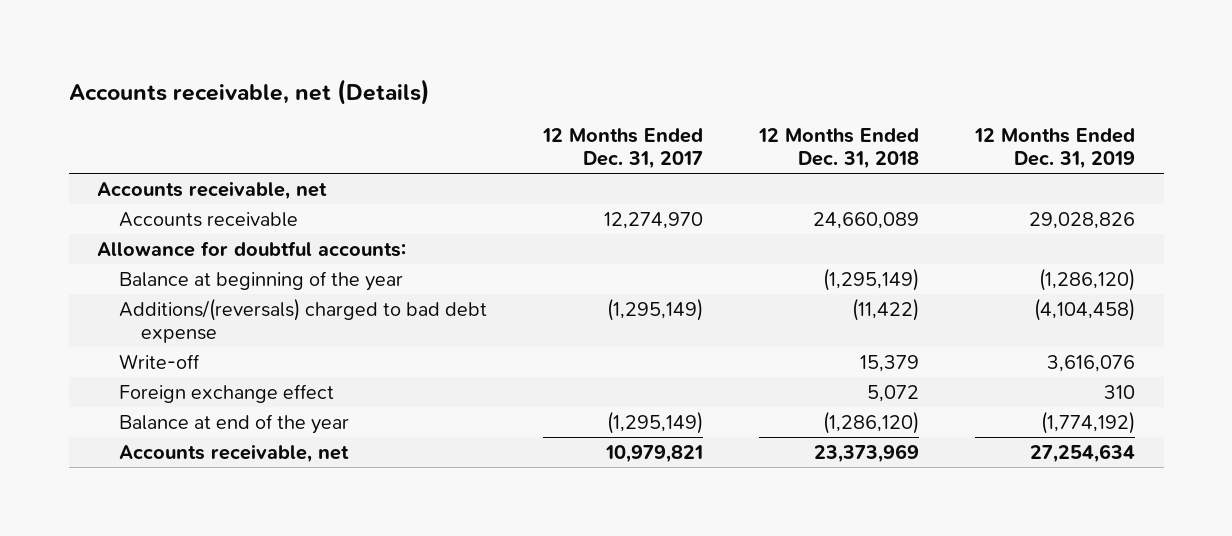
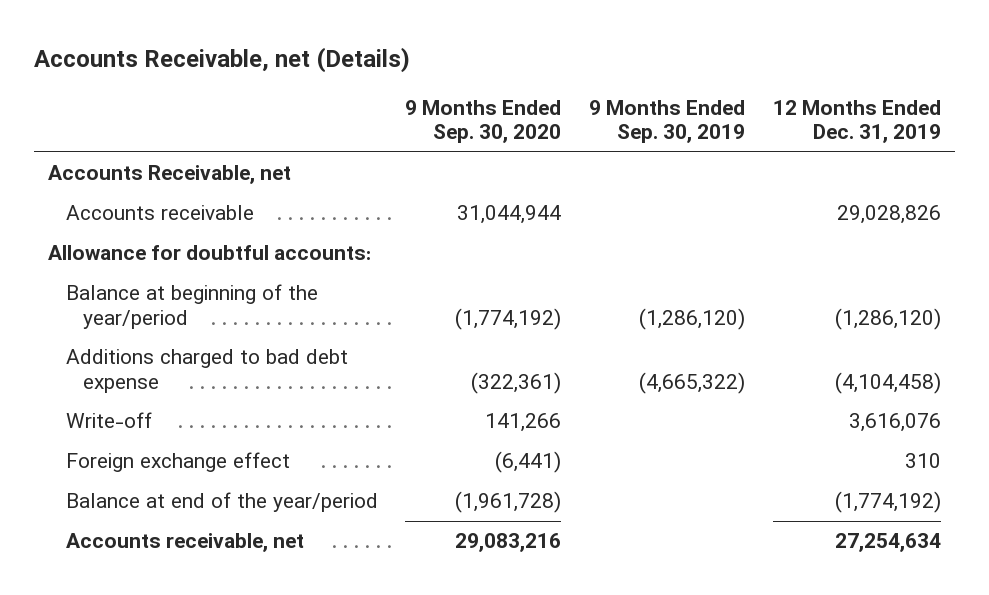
- Accounts receivable, net (Details)
+ Accounts Receivable, net (Details)
- | 12 Months Ended Dec. 31, 2017 | 12 Months Ended Dec. 31, 2018 | 12 Months Ended Dec. 31, 2019
+ | 9 Months Ended Sep. 30, 2020 | 9 Months Ended Sep. 30, 2019 | 12 Months Ended Dec. 31, 2019
- Accounts receivable, net
+ Accounts Receivable, net
- Balance at beginning of the year | | (1,295,149) | (1,286,120)
- Additions/(reversals) charged to bad debt expense | (1,295,149) | (11,422) | (4,104,458)
+ Balance at beginning of the year/period | (1,774,192) | (1,286,120) | (1,286,120)
+ Additions charged to bad debt expense | (322,361) | (4,665,322) | (4,104,458)
- Balance at end of the year | (1,295,149) | (1,286,120) | (1,774,192)
+ Balance at end of the year/period | (1,961,728) | | (1,774,192)

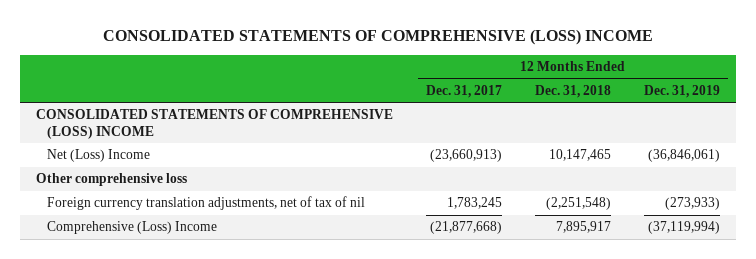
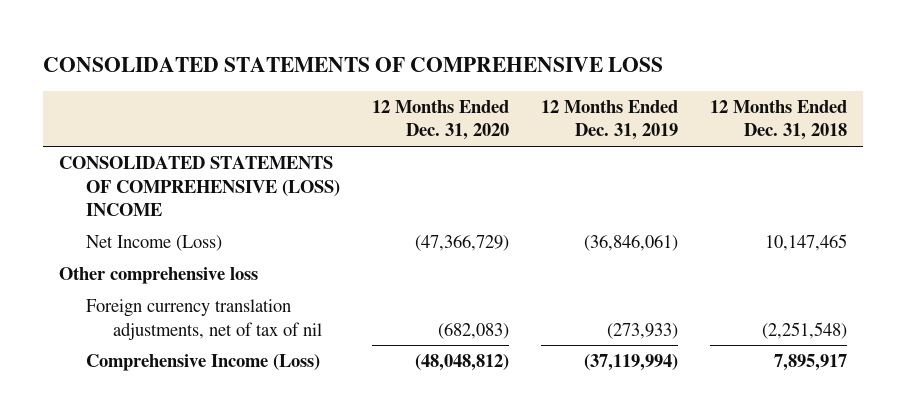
- CONSOLIDATED STATEMENTS OF COMPREHENSIVE (LOSS) INCOME
+ CONSOLIDATED STATEMENTS OF COMPREHENSIVE LOSS
- | 12 Months Ended Dec. 31, 2017 | 12 Months Ended Dec. 31, 2018 | 12 Months Ended Dec. 31, 2019
+ | 12 Months Ended Dec. 31, 2020 | 12 Months Ended Dec. 31, 2019 | 12 Months Ended Dec. 31, 2018
- Net (Loss) Income | (23,660,913) | 10,147,465 | (36,846,061)
+ Net Income (Loss) | (47,366,729) | (36,846,061) | 10,147,465
- Comprehensive (Loss) Income | (21,877,668) | 7,895,917 | (37,119,994)
+ Comprehensive Income (Loss) | (48,048,812) | (37,119,994) | 7,895,917

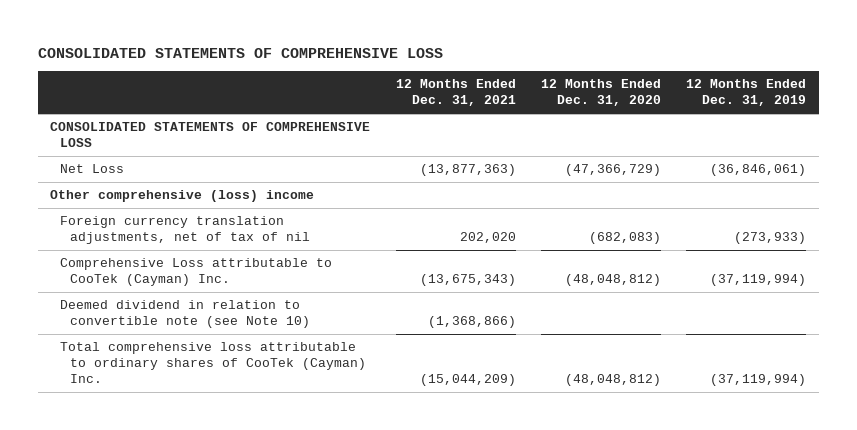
- | 12 Months Ended Dec. 31, 2020 | 12 Months Ended Dec. 31, 2019 | 12 Months Ended Dec. 31, 2018
+ | 12 Months Ended Dec. 31, 2021 | 12 Months Ended Dec. 31, 2020 | 12 Months Ended Dec. 31, 2019
- CONSOLIDATED STATEMENTS OF COMPREHENSIVE (LOSS) INCOME
- Net Income (Loss) | (47,366,729) | (36,846,061) | 10,147,465
- Other comprehensive loss
+ CONSOLIDATED STATEMENTS OF COMPREHENSIVE LOSS
+ Net Loss | (13,877,363) | (47,366,729) | (36,846,061)
+ Other comprehensive (loss) income
- Comprehensive Income (Loss) | (48,048,812) | (37,119,994) | 7,895,917
+ Comprehensive Loss attributable to CooTek (Cayman) Inc. | (13,675,343) | (48,048,812) | (37,119,994)
+ Deemed dividend in relation to convertible note (see Note 10) | (1,368,866) | |
+ Total comprehensive loss attributable to ordinary shares of CooTek (Cayman) Inc. | (15,044,209) | (48,048,812) | (37,119,994)

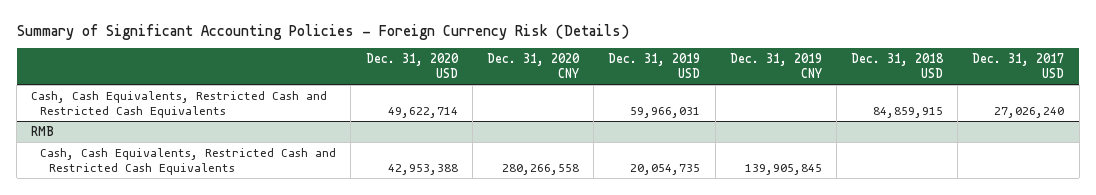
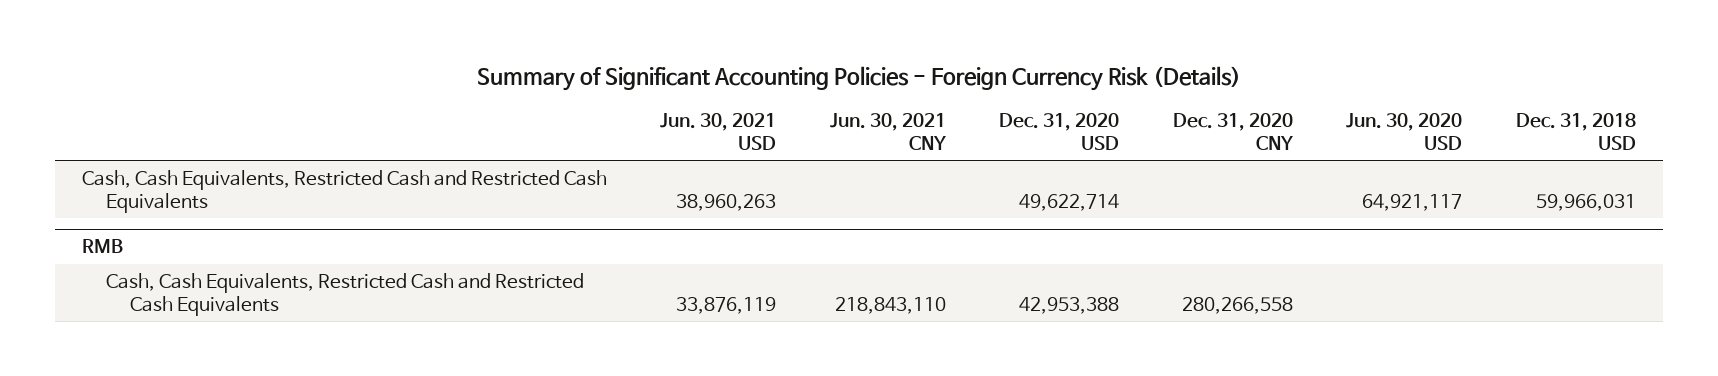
- | Dec. 31, 2020 USD | Dec. 31, 2020 CNY | Dec. 31, 2019 USD | Dec. 31, 2019 CNY | Dec. 31, 2018 USD | Dec. 31, 2017 USD
+ | Jun. 30, 2021 USD | Jun. 30, 2021 CNY | Dec. 31, 2020 USD | Dec. 31, 2020 CNY | Jun. 30, 2020 USD | Dec. 31, 2018 USD
- Cash, Cash Equivalents, Restricted Cash and Restricted Cash Equivalents | 49,622,714 | | 59,966,031 | | 84,859,915 | 27,026,240
+ Cash, Cash Equivalents, Restricted Cash and Restricted Cash Equivalents | 38,960,263 | | 49,622,714 | | 64,921,117 | 59,966,031

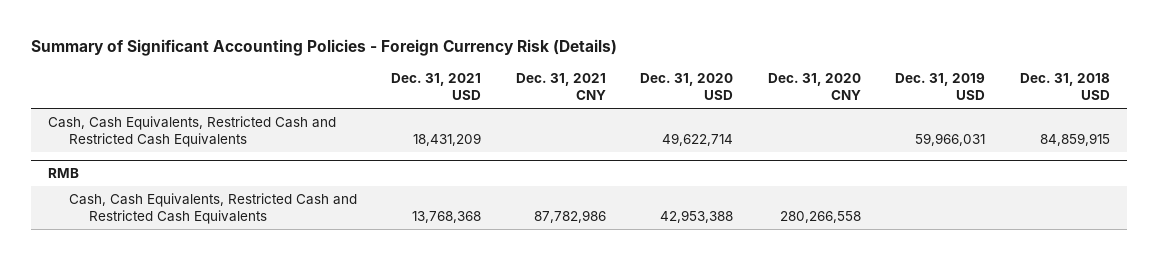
- | Jun. 30, 2021 USD | Jun. 30, 2021 CNY | Dec. 31, 2020 USD | Dec. 31, 2020 CNY | Jun. 30, 2020 USD | Dec. 31, 2018 USD
+ | Dec. 31, 2021 USD | Dec. 31, 2021 CNY | Dec. 31, 2020 USD | Dec. 31, 2020 CNY | Dec. 31, 2019 USD | Dec. 31, 2018 USD
- Cash, Cash Equivalents, Restricted Cash and Restricted Cash Equivalents | 38,960,263 | | 49,622,714 | | 64,921,117 | 59,966,031
+ Cash, Cash Equivalents, Restricted Cash and Restricted Cash Equivalents | 18,431,209 | | 49,622,714 | | 59,966,031 | 84,859,915

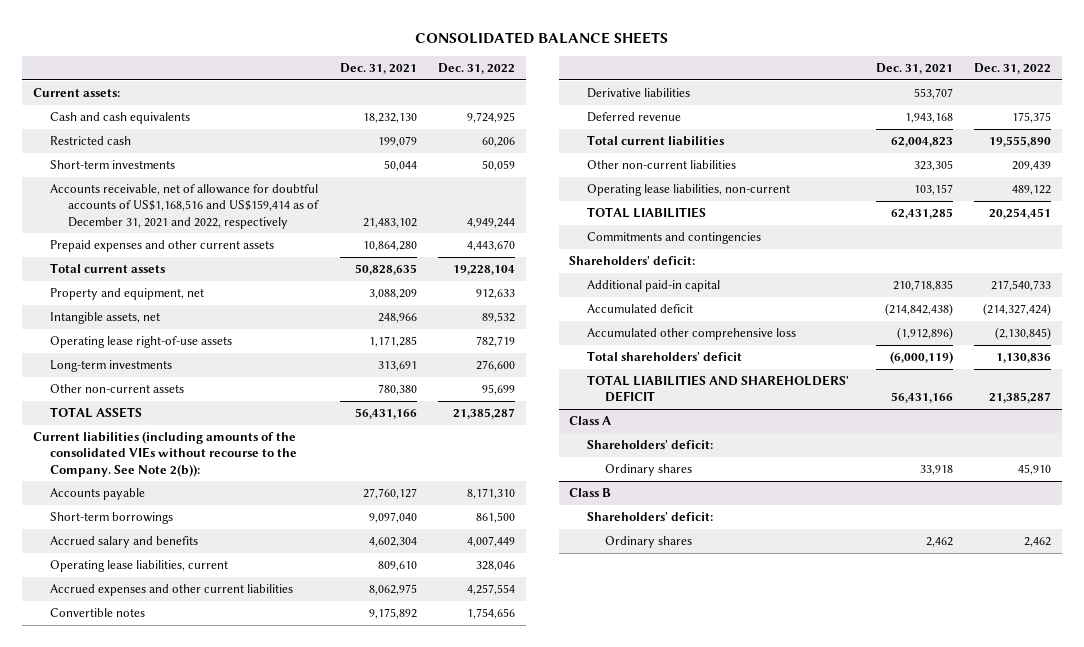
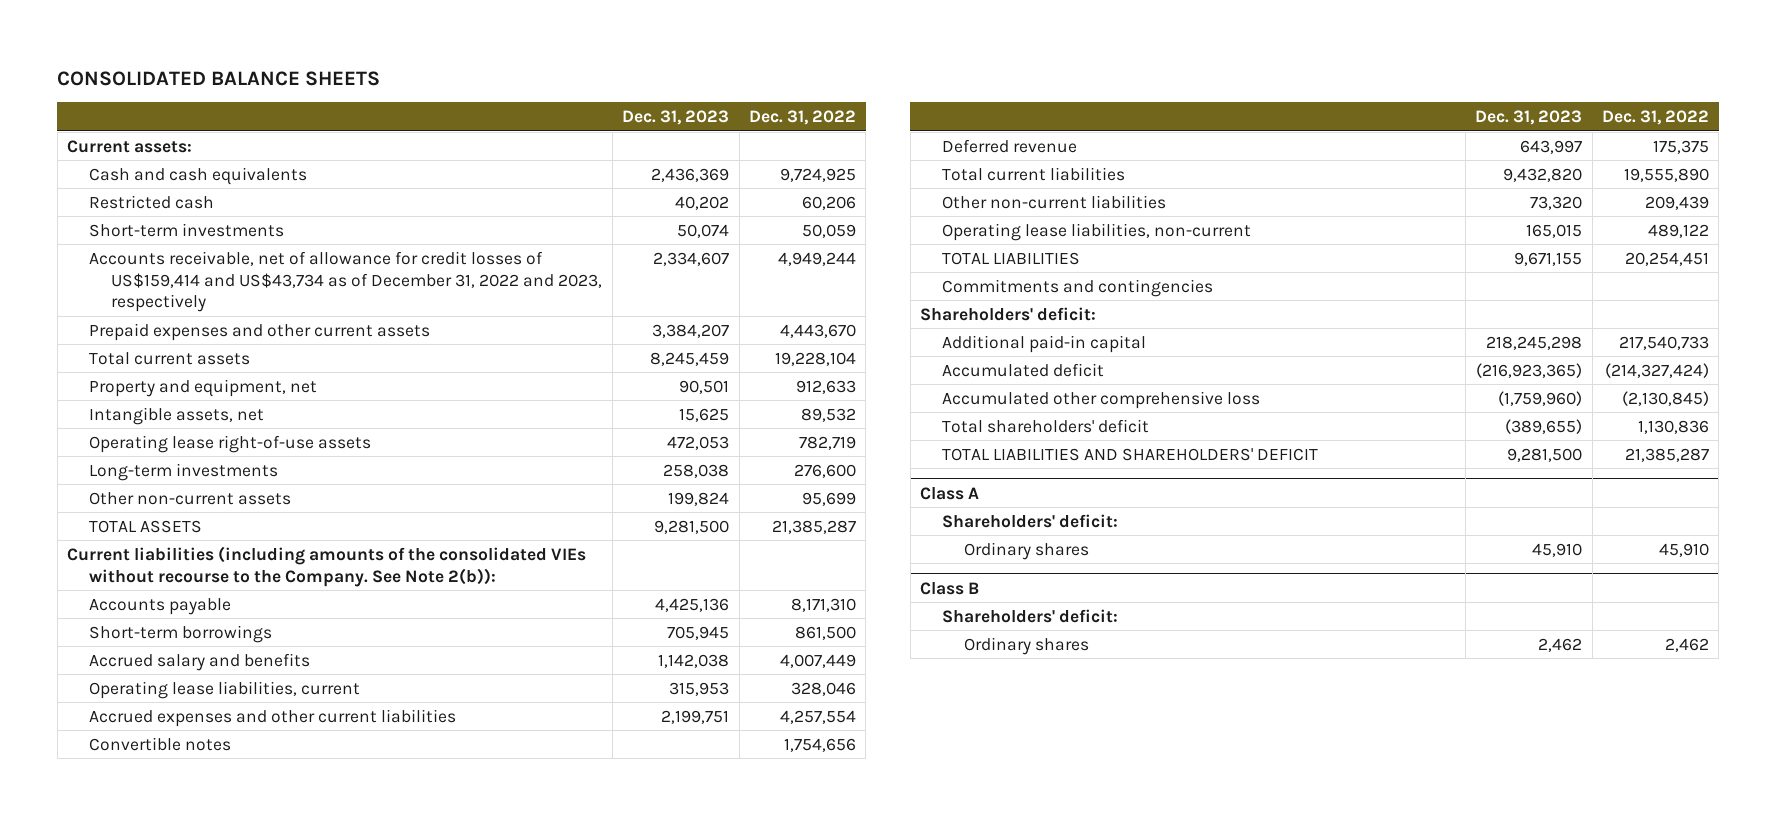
- | Dec. 31, 2021 | Dec. 31, 2022
+ | Dec. 31, 2023 | Dec. 31, 2022
- Accounts receivable, net of allowance for doubtful accounts of US$1,168,516 and US$159,414 as of December 31, 2021 and 2022, respectively | 21,483,102 | 4,949,244
+ Accounts receivable, net of allowance for credit losses of US$159,414 and US$43,734 as of December 31, 2022 and 2023, respectively | 2,334,607 | 4,949,244
- Derivative liabilities | 553,707 |

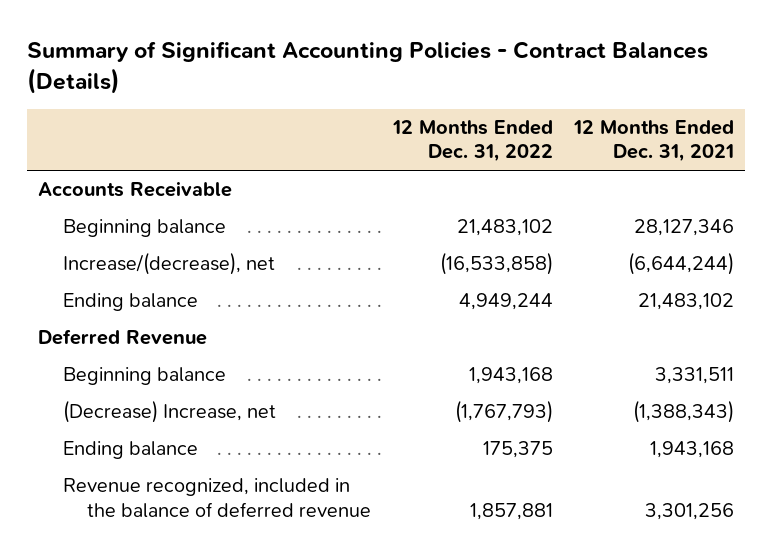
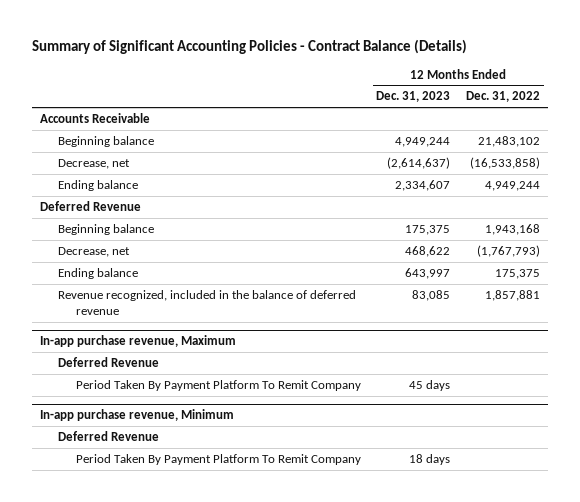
- Summary of Significant Accounting Policies - Contract Balances (Details)
+ Summary of Significant Accounting Policies - Contract Balance (Details)
- | 12 Months Ended Dec. 31, 2022 | 12 Months Ended Dec. 31, 2021
+ | 12 Months Ended Dec. 31, 2023 | 12 Months Ended Dec. 31, 2022
- Increase/(decrease), net | (16,533,858) | (6,644,244)
+ Decrease, net | (2,614,637) | (16,533,858)
- (Decrease) Increase, net | (1,767,793) | (1,388,343)
+ Decrease, net | 468,622 | (1,767,793)
+ In-app purchase revenue, Maximum
+ Deferred Revenue
+ Period Taken By Payment Platform To Remit Company | 45 days |
+ In-app purchase revenue, Minimum
+ Deferred Revenue
+ Period Taken By Payment Platform To Remit Company | 18 days |

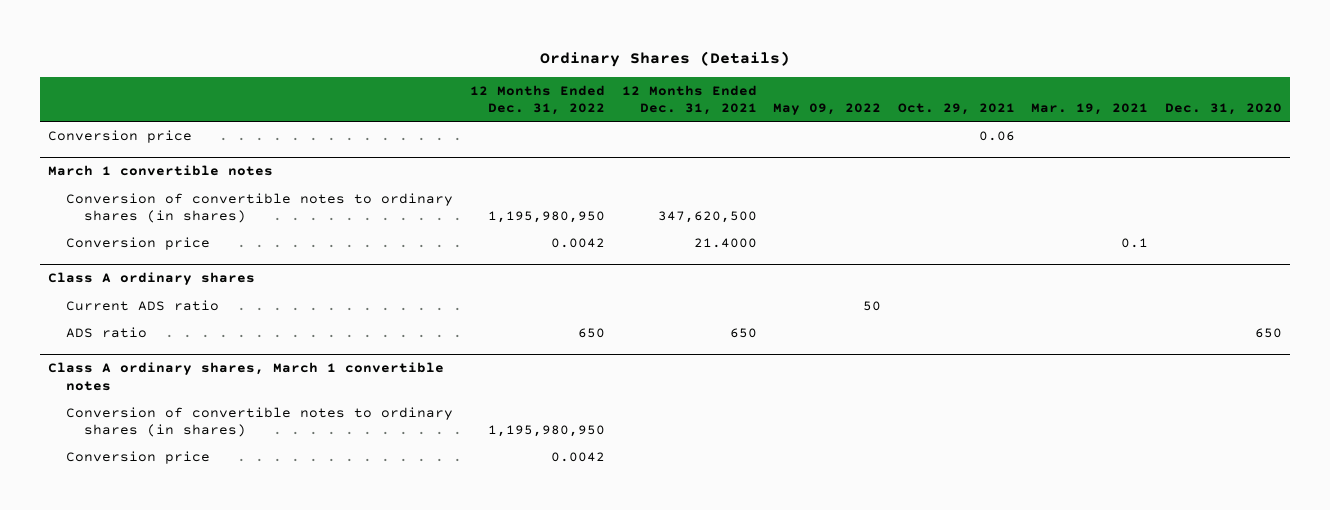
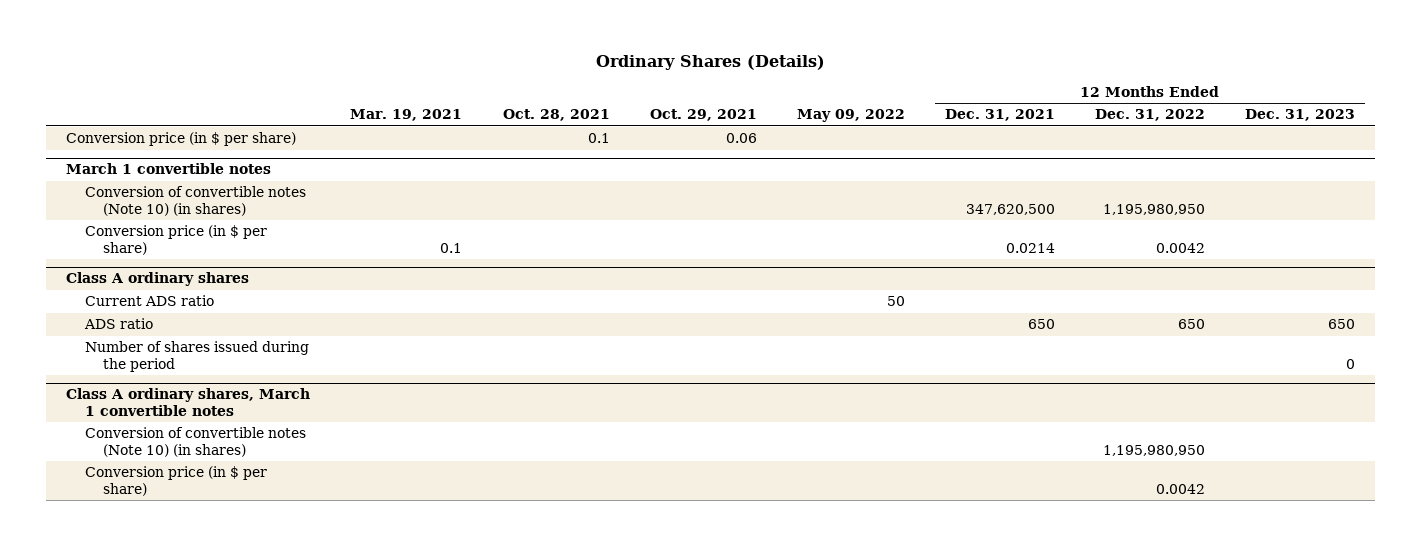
- | 12 Months Ended Dec. 31, 2022 | 12 Months Ended Dec. 31, 2021 | May 09, 2022 | Oct. 29, 2021 | Mar. 19, 2021 | Dec. 31, 2020
+ | Mar. 19, 2021 | Oct. 28, 2021 | Oct. 29, 2021 | May 09, 2022 | 12 Months Ended Dec. 31, 2021 | 12 Months Ended Dec. 31, 2022 | 12 Months Ended Dec. 31, 2023
- Conversion price | | | | 0.06 | |
+ Conversion price (in $ per share) | | 0.1 | 0.06 | | | |
@ March 1 convertible notes
- Conversion of convertible notes to ordinary shares (in shares) | 1,195,980,950 | 347,620,500 | | | |
- Conversion price | 0.0042 | 21.4000 | | | 0.1 |
+ Conversion of convertible notes (Note 10) (in shares) | | | | | 347,620,500 | 1,195,980,950 |
+ Conversion price (in $ per share) | 0.1 | | | | 0.0214 | 0.0042 |
@ Class A ordinary shares
+ Number of shares issued during the period | | | | | | | 0
@ Class A ordinary shares, March 1 convertible notes
- Conversion of convertible notes to ordinary shares (in shares) | 1,195,980,950 | | | | |
- Conversion price | 0.0042 | | | | |
+ Conversion of convertible notes (Note 10) (in shares) | | | | | | 1,195,980,950 |
+ Conversion price (in $ per share) | | | | | | 0.0042 |

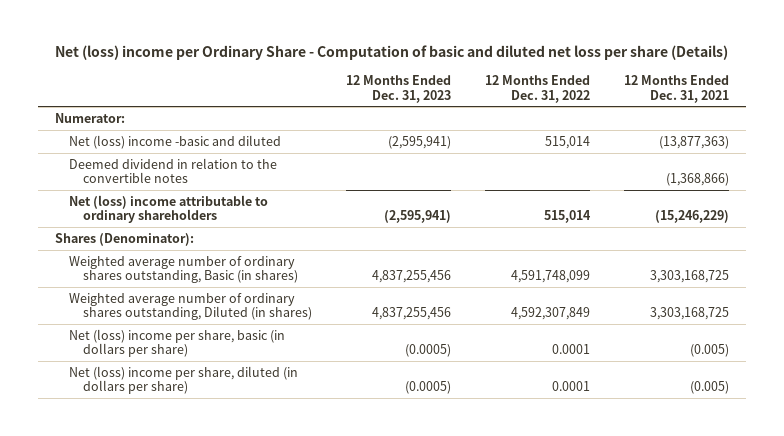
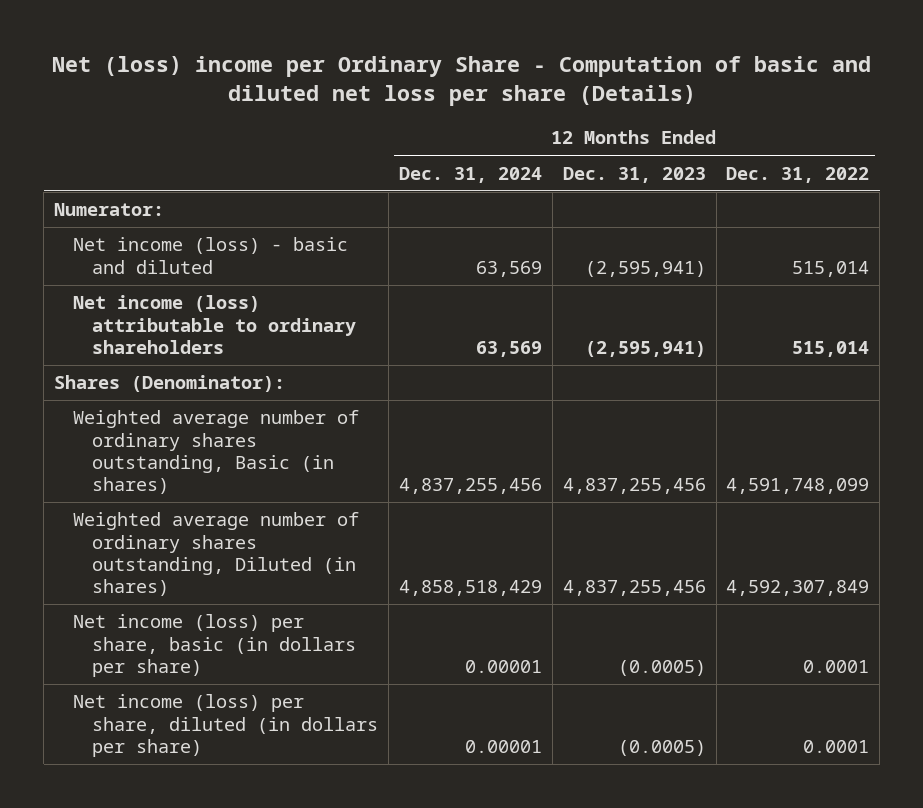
- | 12 Months Ended Dec. 31, 2023 | 12 Months Ended Dec. 31, 2022 | 12 Months Ended Dec. 31, 2021
+ | 12 Months Ended Dec. 31, 2024 | 12 Months Ended Dec. 31, 2023 | 12 Months Ended Dec. 31, 2022
- Net (loss) income -basic and diluted | (2,595,941) | 515,014 | (13,877,363)
- Deemed dividend in relation to the convertible notes | | | (1,368,866)
- Net (loss) income attributable to ordinary shareholders | (2,595,941) | 515,014 | (15,246,229)
+ Net income (loss) - basic and diluted | 63,569 | (2,595,941) | 515,014
+ Net income (loss) attributable to ordinary shareholders | 63,569 | (2,595,941) | 515,014
- Net (loss) income per share, basic (in dollars per share) | (0.0005) | 0.0001 | (0.005)
- Net (loss) income per share, diluted (in dollars per share) | (0.0005) | 0.0001 | (0.005)
+ Net income (loss) per share, basic (in dollars per share) | 0.00001 | (0.0005) | 0.0001
+ Net income (loss) per share, diluted (in dollars per share) | 0.00001 | (0.0005) | 0.0001

